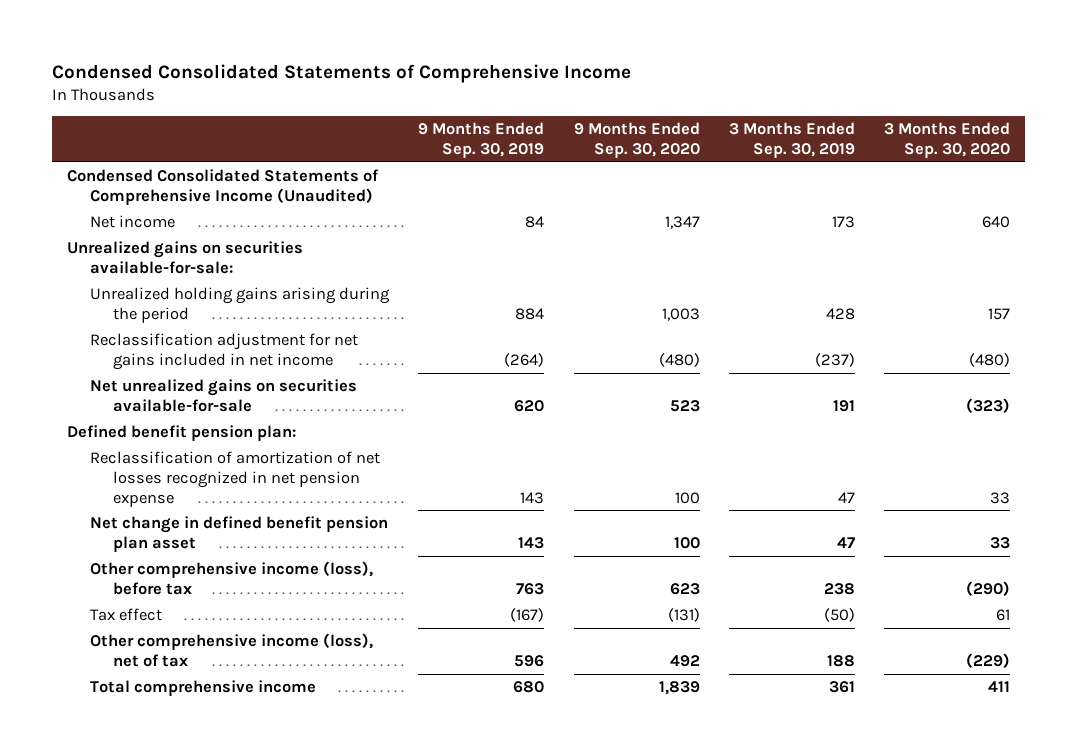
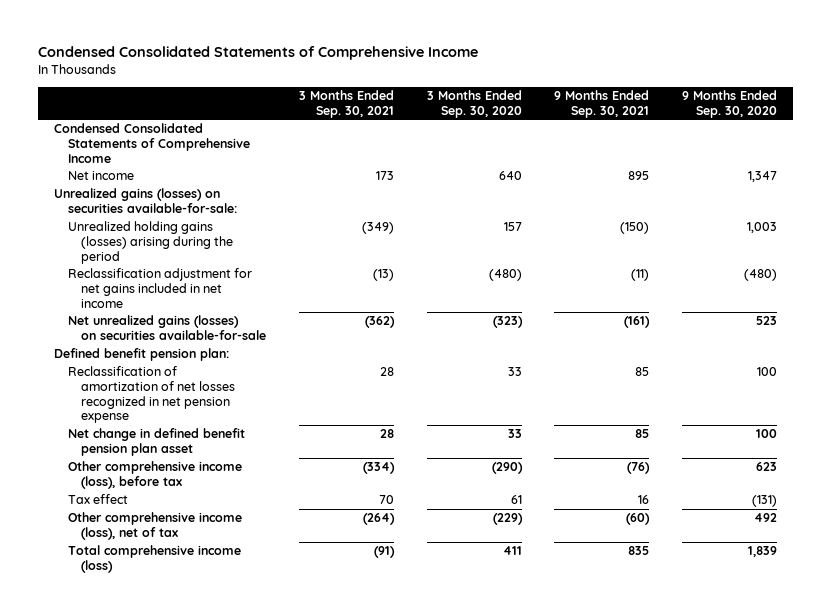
- | 9 Months Ended Sep. 30, 2019 | 9 Months Ended Sep. 30, 2020 | 3 Months Ended Sep. 30, 2019 | 3 Months Ended Sep. 30, 2020
+ | 3 Months Ended Sep. 30, 2021 | 3 Months Ended Sep. 30, 2020 | 9 Months Ended Sep. 30, 2021 | 9 Months Ended Sep. 30, 2020
- Condensed Consolidated Statements of Comprehensive Income (Unaudited)
+ Condensed Consolidated Statements of Comprehensive Income
- Unrealized gains on securities available-for-sale:
- Unrealized holding gains arising during the period | 884 | 1,003 | 428 | 157
+ Unrealized gains (losses) on securities available-for-sale:
+ Unrealized holding gains (losses) arising during the period | (349) | 157 | (150) | 1,003
- Net unrealized gains on securities available-for-sale | 620 | 523 | 191 | (323)
+ Net unrealized gains (losses) on securities available-for-sale | (362) | (323) | (161) | 523
- Total comprehensive income | 680 | 1,839 | 361 | 411
+ Total comprehensive income (loss) | (91) | 411 | 835 | 1,839

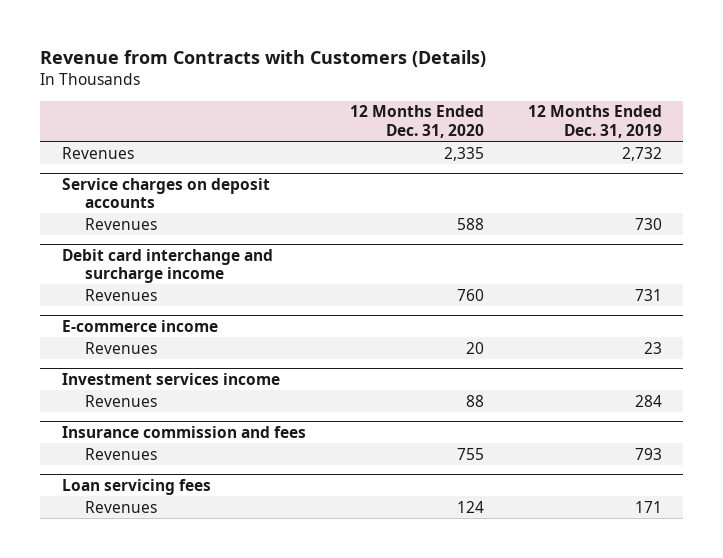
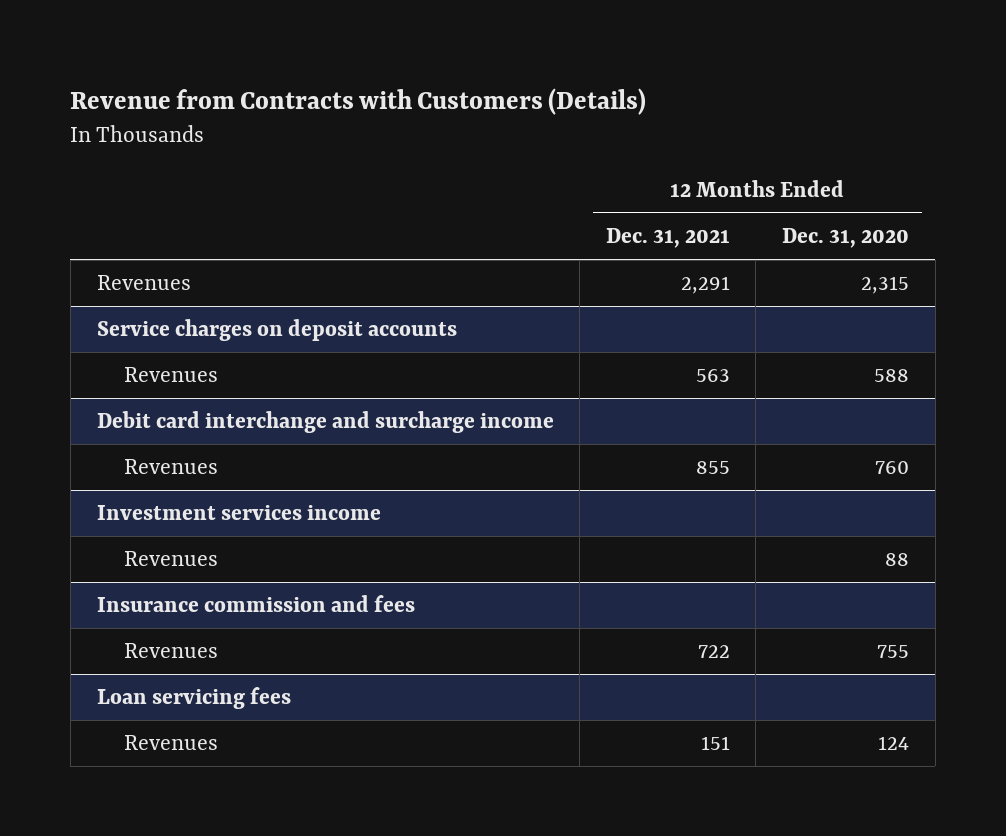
- | 12 Months Ended Dec. 31, 2020 | 12 Months Ended Dec. 31, 2019
+ | 12 Months Ended Dec. 31, 2021 | 12 Months Ended Dec. 31, 2020
- Revenues | 2,335 | 2,732
+ Revenues | 2,291 | 2,315
- E-commerce income
- Revenues | 20 | 23

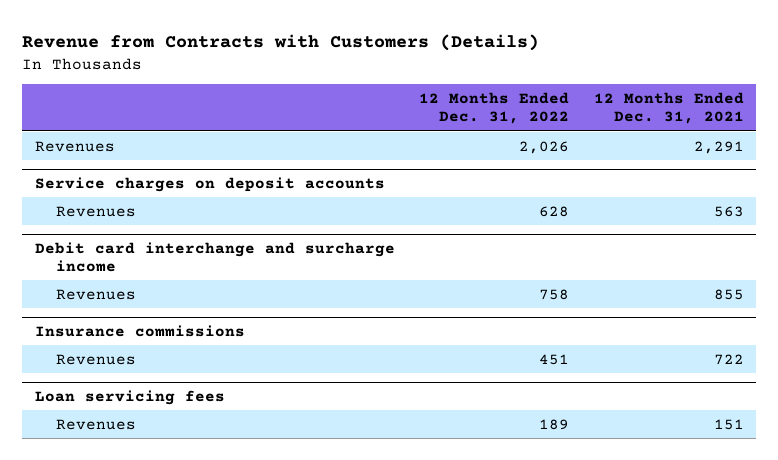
- | 12 Months Ended Dec. 31, 2021 | 12 Months Ended Dec. 31, 2020
+ | 12 Months Ended Dec. 31, 2022 | 12 Months Ended Dec. 31, 2021
- Investment services income
- Revenues | | 88
- Insurance commission and fees
+ Insurance commissions

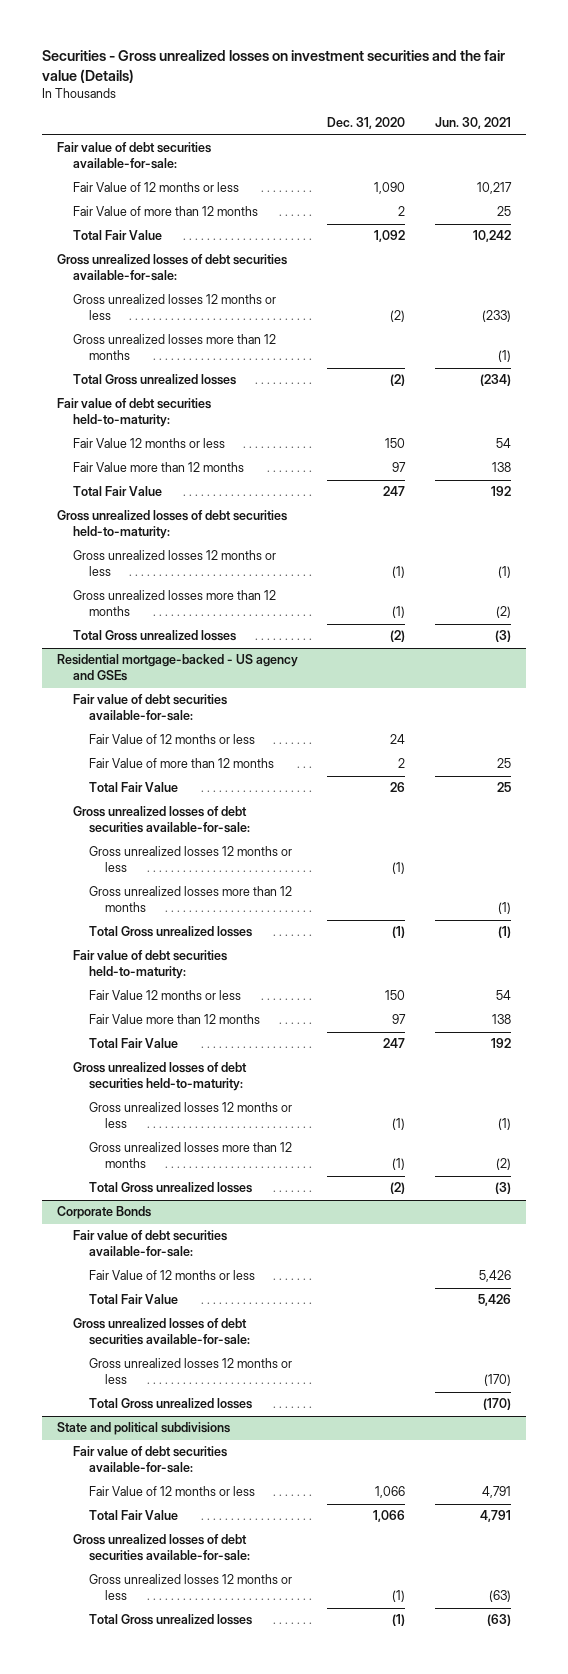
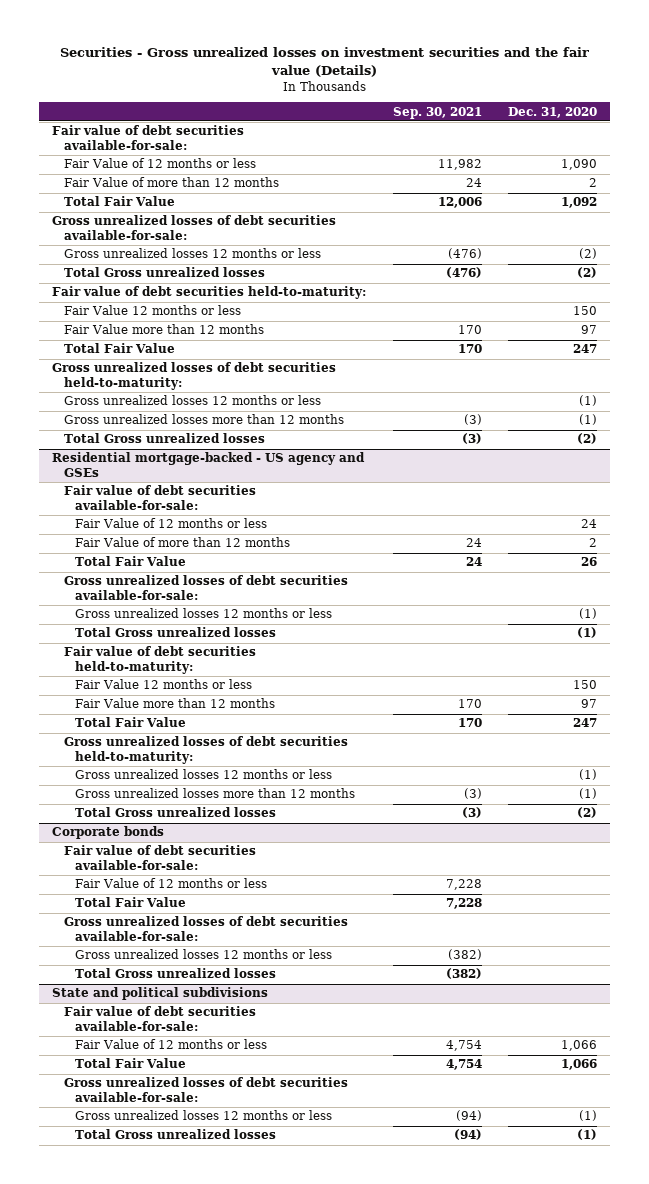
- | Dec. 31, 2020 | Jun. 30, 2021
+ | Sep. 30, 2021 | Dec. 31, 2020
- Gross unrealized losses more than 12 months | | (1)
@ Residential mortgage-backed - US agency and GSEs
- Gross unrealized losses more than 12 months | | (1)
- Corporate Bonds
+ Corporate bonds

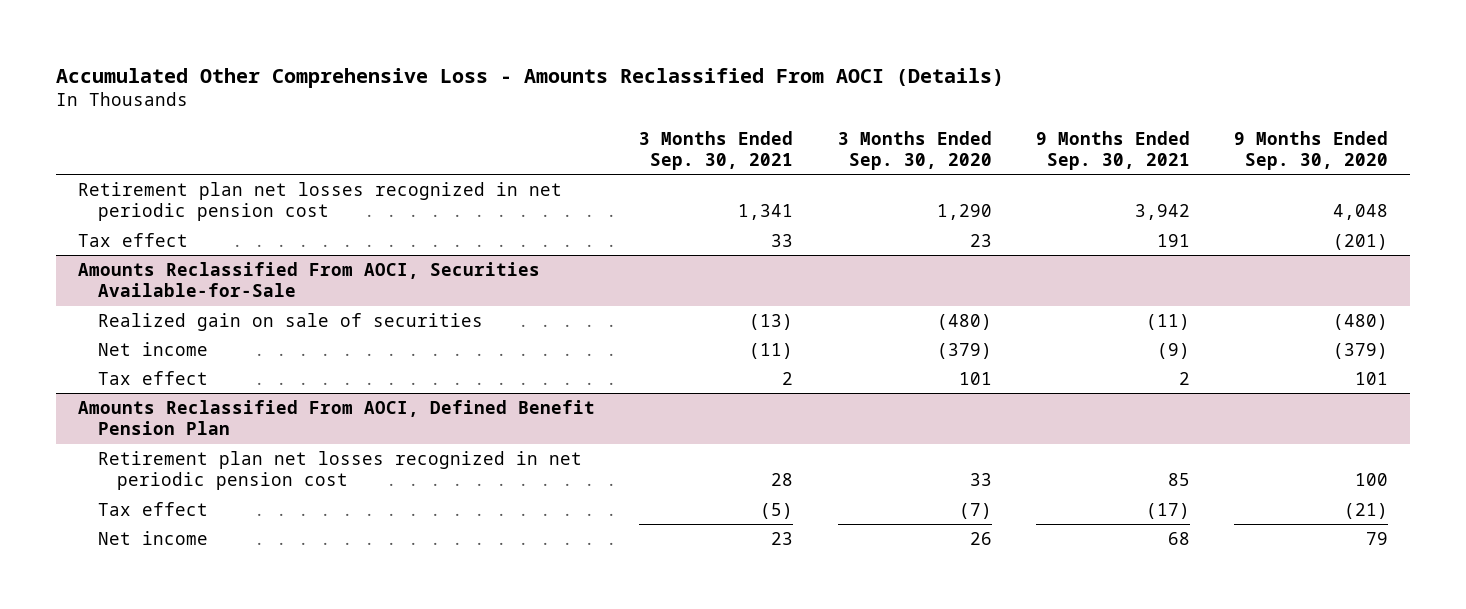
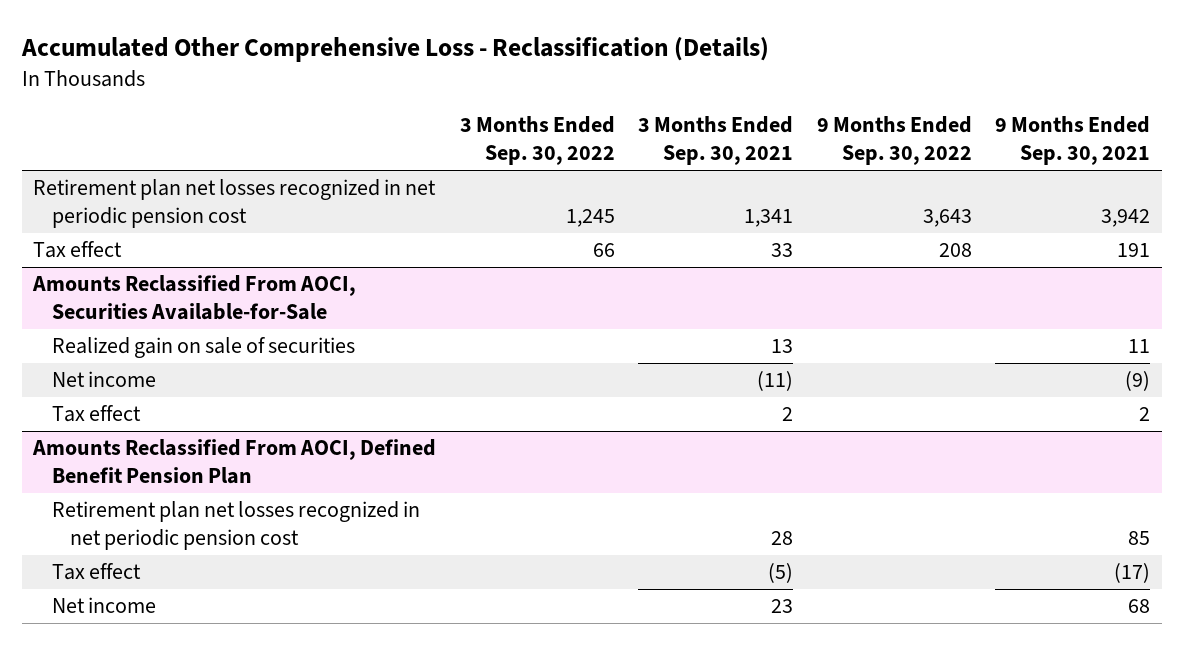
- Accumulated Other Comprehensive Loss - Amounts Reclassified From AOCI (Details)
+ Accumulated Other Comprehensive Loss - Reclassification (Details)
- | 3 Months Ended Sep. 30, 2021 | 3 Months Ended Sep. 30, 2020 | 9 Months Ended Sep. 30, 2021 | 9 Months Ended Sep. 30, 2020
+ | 3 Months Ended Sep. 30, 2022 | 3 Months Ended Sep. 30, 2021 | 9 Months Ended Sep. 30, 2022 | 9 Months Ended Sep. 30, 2021
@ Amounts Reclassified From AOCI, Securities Available-for-Sale
- Realized gain on sale of securities | (13) | (480) | (11) | (480)
+ Realized gain on sale of securities | | 13 | | 11

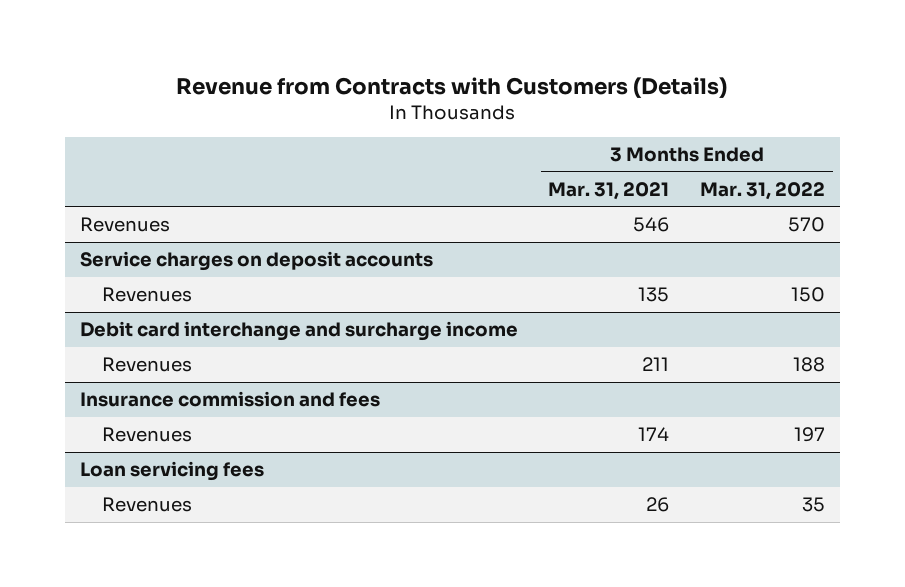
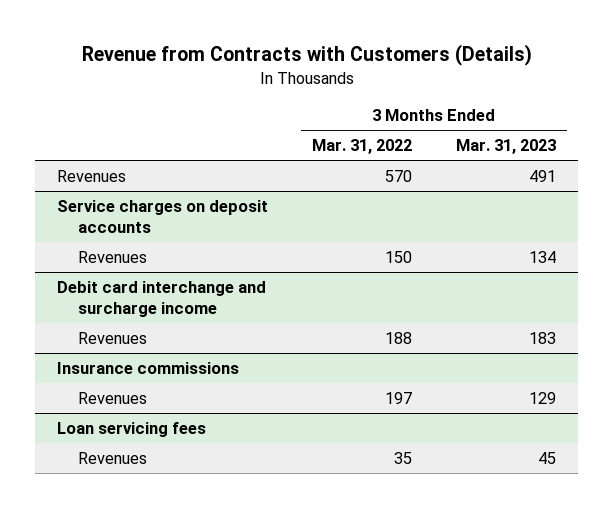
- | 3 Months Ended Mar. 31, 2021 | 3 Months Ended Mar. 31, 2022
+ | 3 Months Ended Mar. 31, 2022 | 3 Months Ended Mar. 31, 2023
- Insurance commission and fees
+ Insurance commissions

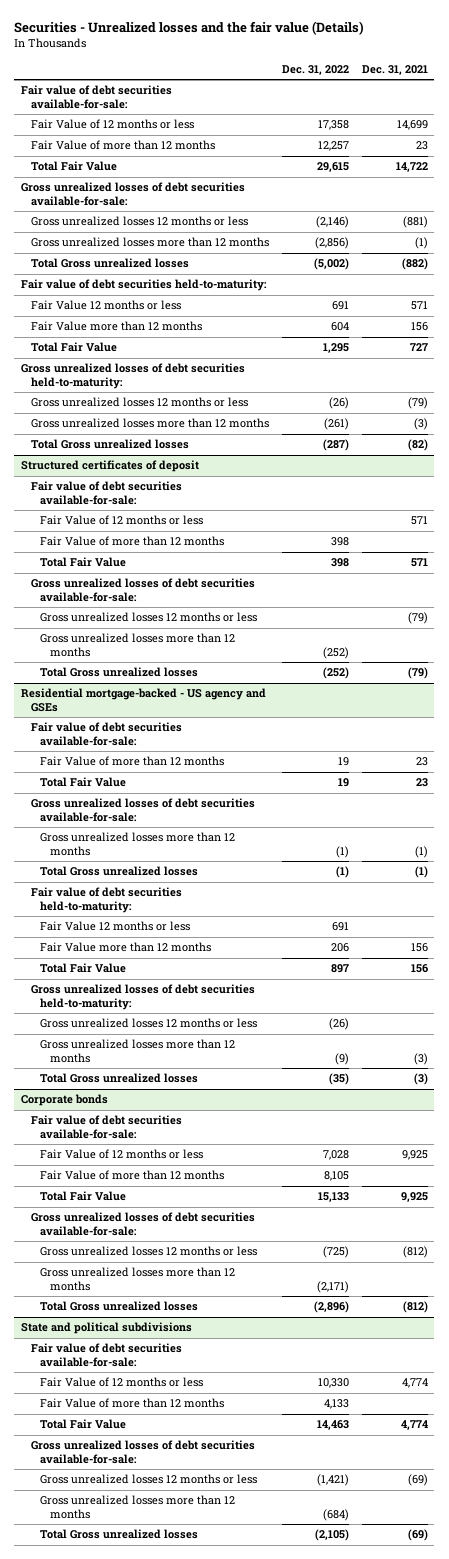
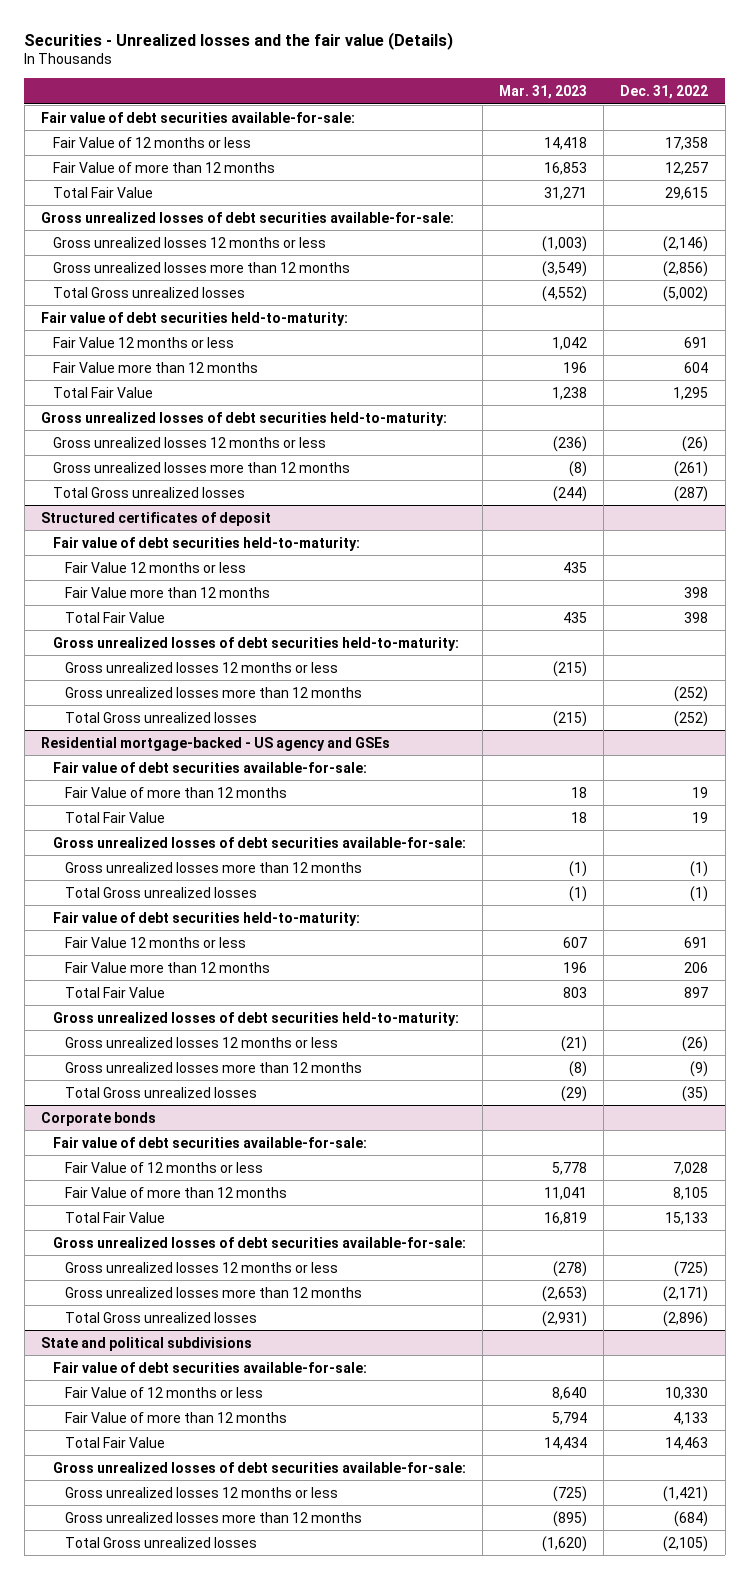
- | Dec. 31, 2022 | Dec. 31, 2021
+ | Mar. 31, 2023 | Dec. 31, 2022
@ Structured certificates of deposit
- Fair value of debt securities available-for-sale:
- Fair Value of 12 months or less | | 571
- Fair Value of more than 12 months | 398 |
+ Fair value of debt securities held-to-maturity:
+ Fair Value 12 months or less | 435 |
+ Fair Value more than 12 months | | 398
- Gross unrealized losses of debt securities available-for-sale:
+ Gross unrealized losses of debt securities held-to-maturity:

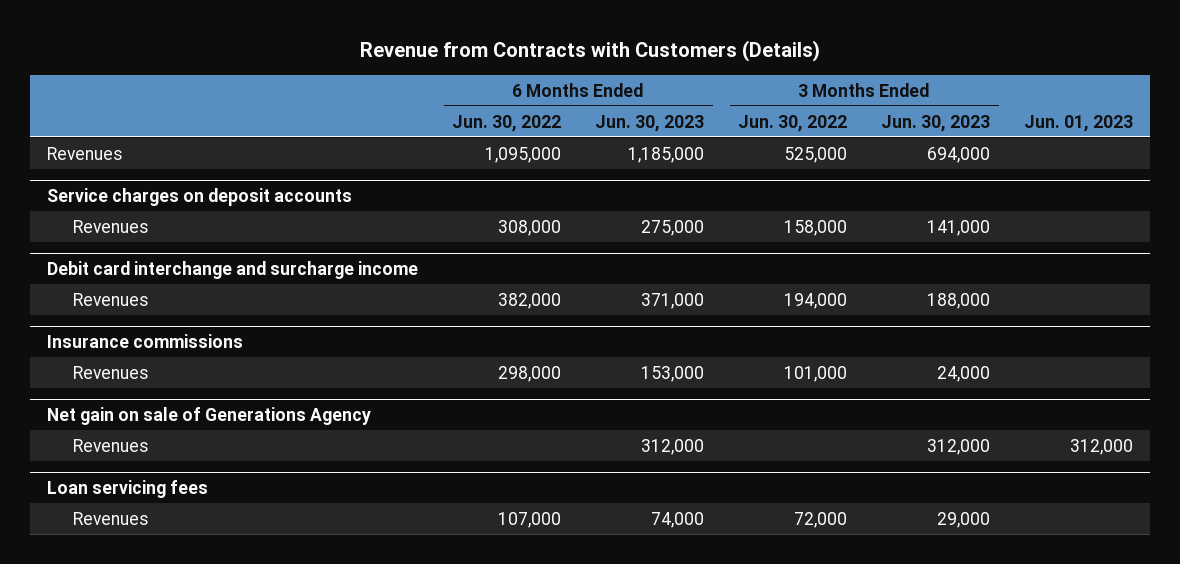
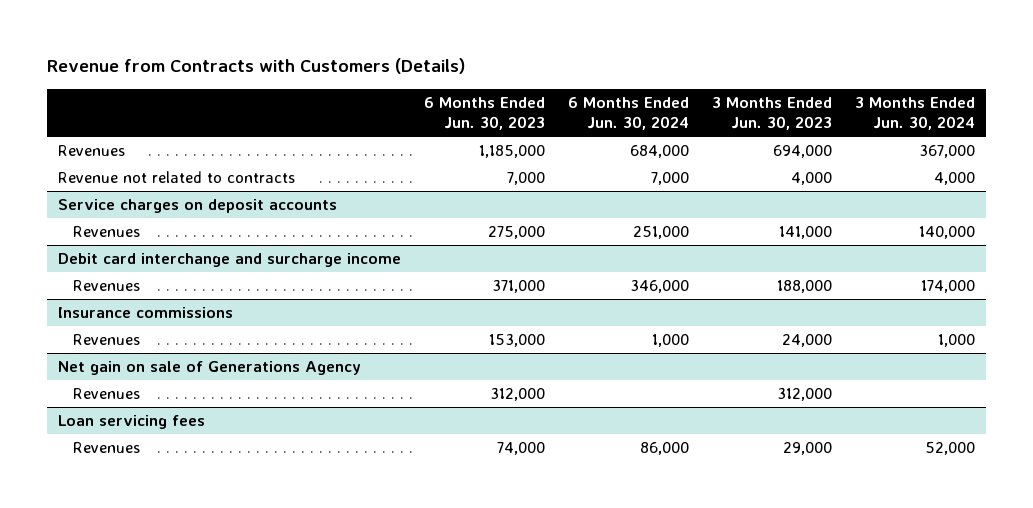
- | 6 Months Ended Jun. 30, 2022 | 6 Months Ended Jun. 30, 2023 | 3 Months Ended Jun. 30, 2022 | 3 Months Ended Jun. 30, 2023 | Jun. 01, 2023
+ | 6 Months Ended Jun. 30, 2023 | 6 Months Ended Jun. 30, 2024 | 3 Months Ended Jun. 30, 2023 | 3 Months Ended Jun. 30, 2024
+ Revenue not related to contracts | 7,000 | 7,000 | 4,000 | 4,000

